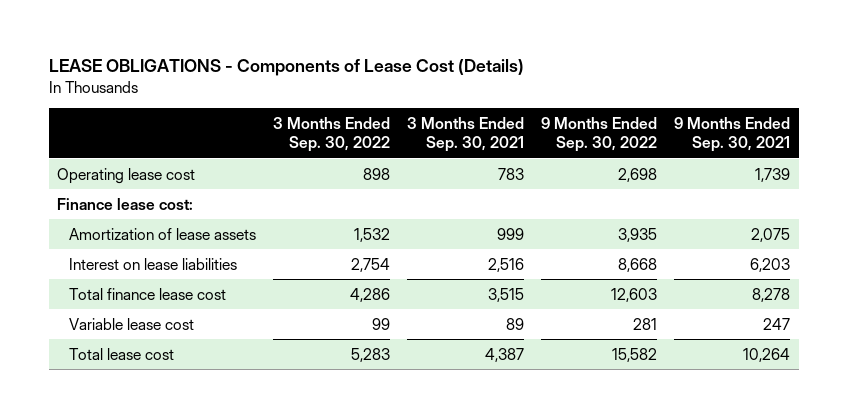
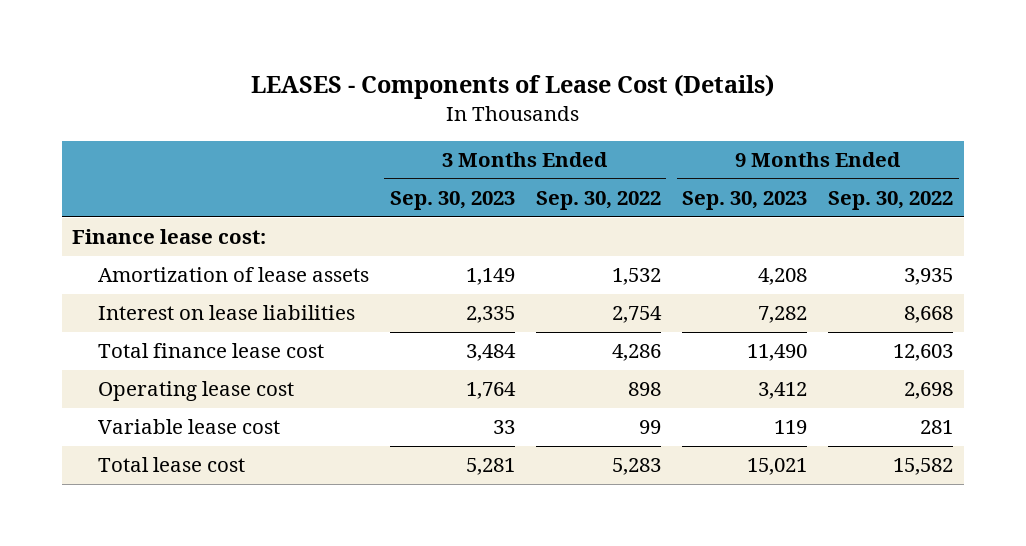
- LEASE OBLIGATIONS - Components of Lease Cost (Details)
+ LEASES - Components of Lease Cost (Details)
- | 3 Months Ended Sep. 30, 2022 | 3 Months Ended Sep. 30, 2021 | 9 Months Ended Sep. 30, 2022 | 9 Months Ended Sep. 30, 2021
+ | 3 Months Ended Sep. 30, 2023 | 3 Months Ended Sep. 30, 2022 | 9 Months Ended Sep. 30, 2023 | 9 Months Ended Sep. 30, 2022
moved down: Operating lease cost | 1,764 | 898 | 3,412 | 2,698

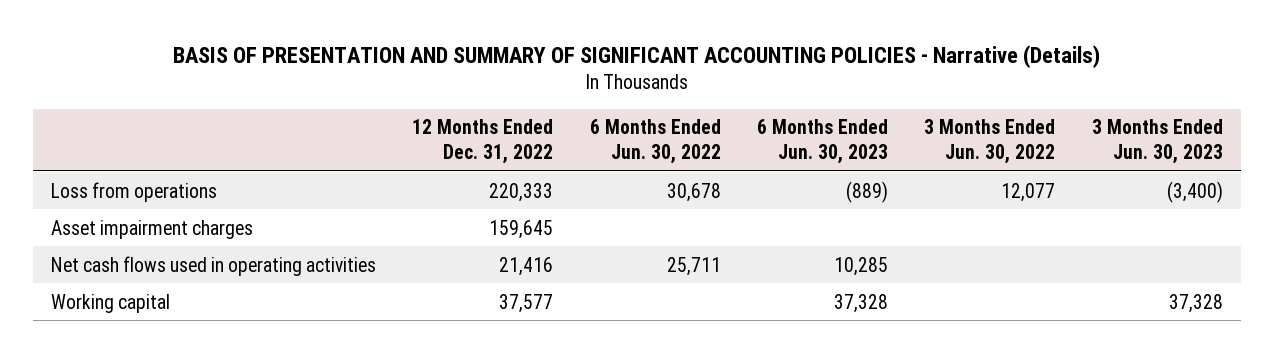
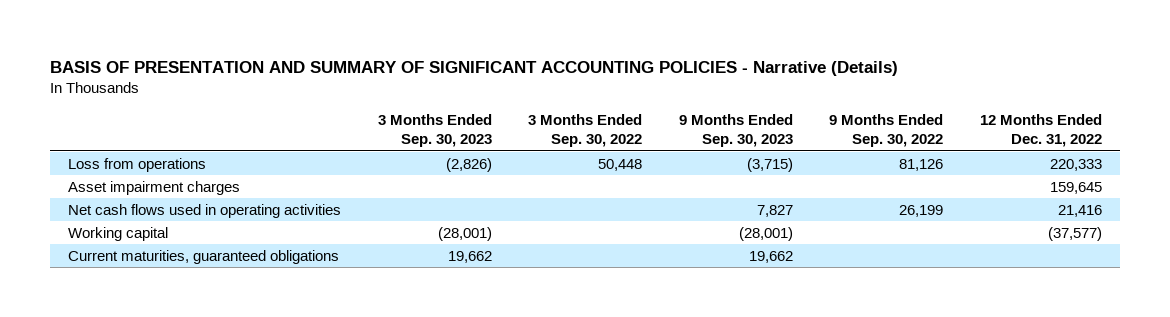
- | 12 Months Ended Dec. 31, 2022 | 6 Months Ended Jun. 30, 2022 | 6 Months Ended Jun. 30, 2023 | 3 Months Ended Jun. 30, 2022 | 3 Months Ended Jun. 30, 2023
+ | 3 Months Ended Sep. 30, 2023 | 3 Months Ended Sep. 30, 2022 | 9 Months Ended Sep. 30, 2023 | 9 Months Ended Sep. 30, 2022 | 12 Months Ended Dec. 31, 2022
- Working capital | 37,577 | | 37,328 | | 37,328
+ Working capital | (28,001) | | (28,001) | | (37,577)
+ Current maturities, guaranteed obligations | 19,662 | | 19,662 | |

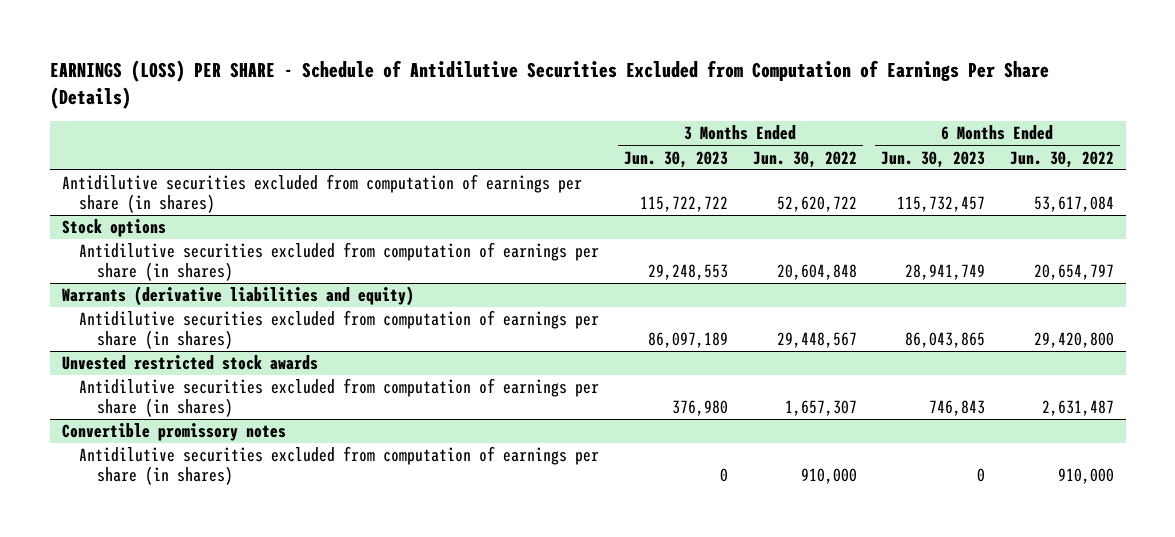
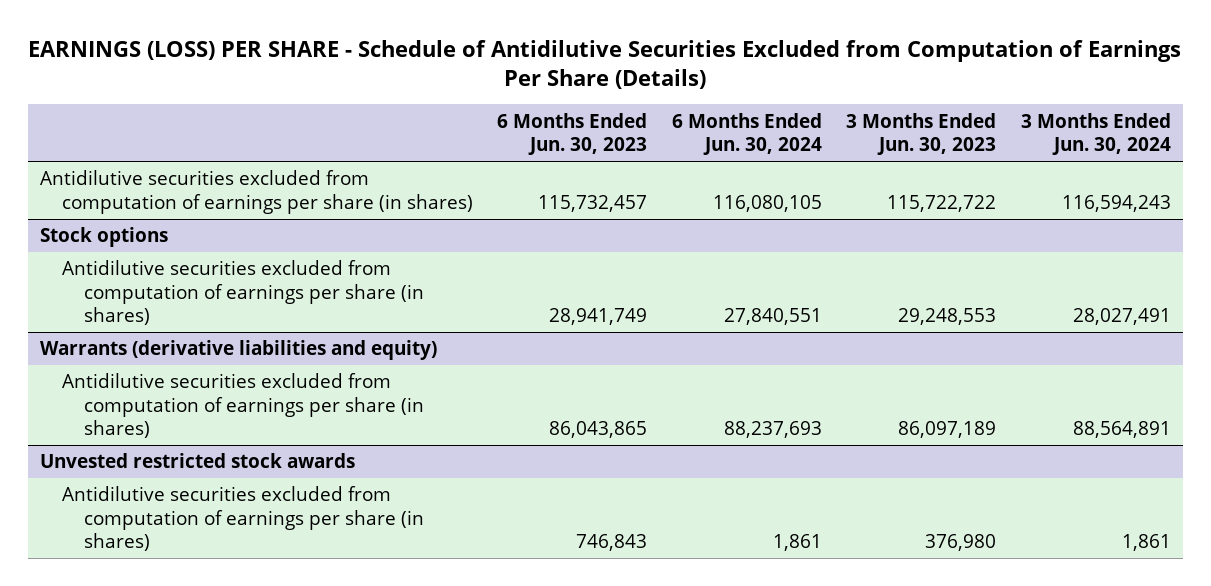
- | 3 Months Ended Jun. 30, 2023 | 3 Months Ended Jun. 30, 2022 | 6 Months Ended Jun. 30, 2023 | 6 Months Ended Jun. 30, 2022
+ | 6 Months Ended Jun. 30, 2023 | 6 Months Ended Jun. 30, 2024 | 3 Months Ended Jun. 30, 2023 | 3 Months Ended Jun. 30, 2024
- Convertible promissory notes
- Antidilutive securities excluded from computation of earnings per share (in shares) | 0 | 910,000 | 0 | 910,000

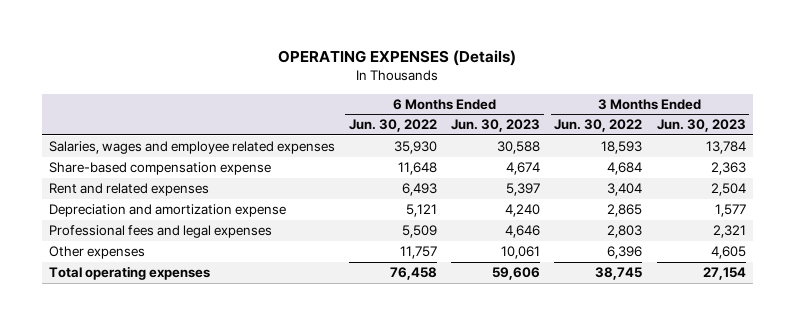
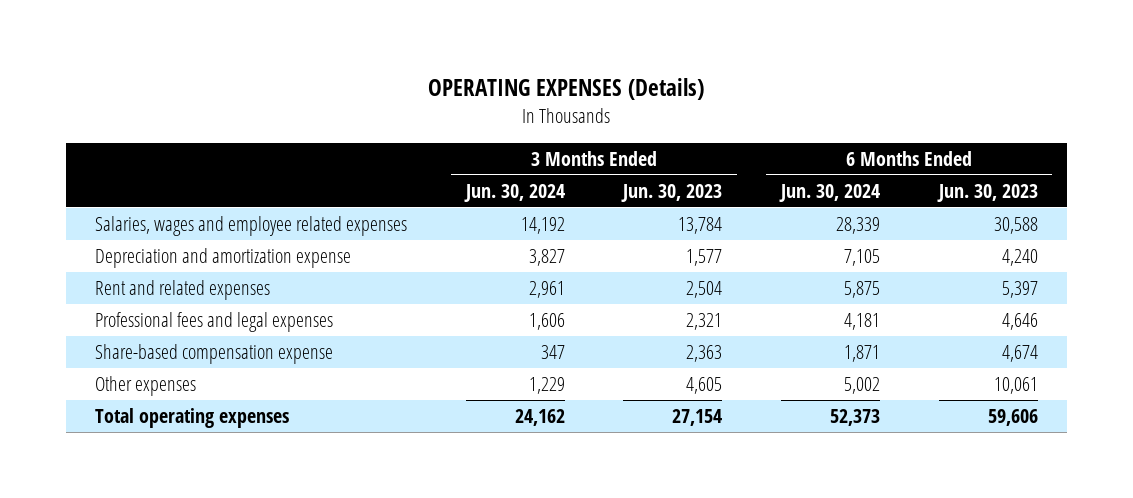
- | 6 Months Ended Jun. 30, 2022 | 6 Months Ended Jun. 30, 2023 | 3 Months Ended Jun. 30, 2022 | 3 Months Ended Jun. 30, 2023
+ | 3 Months Ended Jun. 30, 2024 | 3 Months Ended Jun. 30, 2023 | 6 Months Ended Jun. 30, 2024 | 6 Months Ended Jun. 30, 2023
moved down: Rent and related expenses | 2,961 | 2,504 | 5,875 | 5,397
moved down: Share-based compensation expense | 347 | 2,363 | 1,871 | 4,674

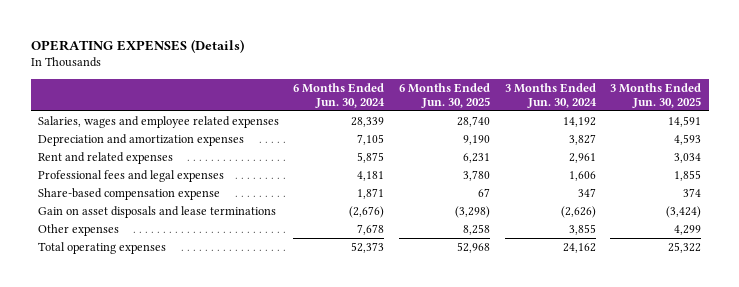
- | 3 Months Ended Jun. 30, 2024 | 3 Months Ended Jun. 30, 2023 | 6 Months Ended Jun. 30, 2024 | 6 Months Ended Jun. 30, 2023
+ | 6 Months Ended Jun. 30, 2024 | 6 Months Ended Jun. 30, 2025 | 3 Months Ended Jun. 30, 2024 | 3 Months Ended Jun. 30, 2025
- Depreciation and amortization expense | 3,827 | 1,577 | 7,105 | 4,240
+ Depreciation and amortization expenses | 7,105 | 9,190 | 3,827 | 4,593
- Other expenses | 1,229 | 4,605 | 5,002 | 10,061
+ Gain on asset disposals and lease terminations | (2,676) | (3,298) | (2,626) | (3,424)
+ Other expenses | 7,678 | 8,258 | 3,855 | 4,299

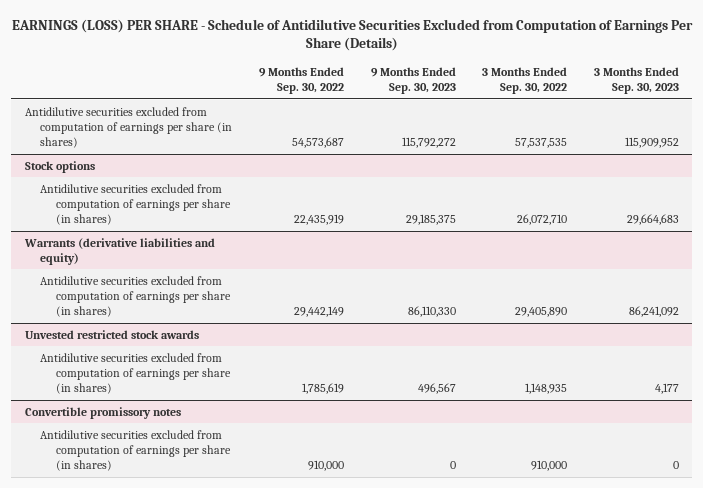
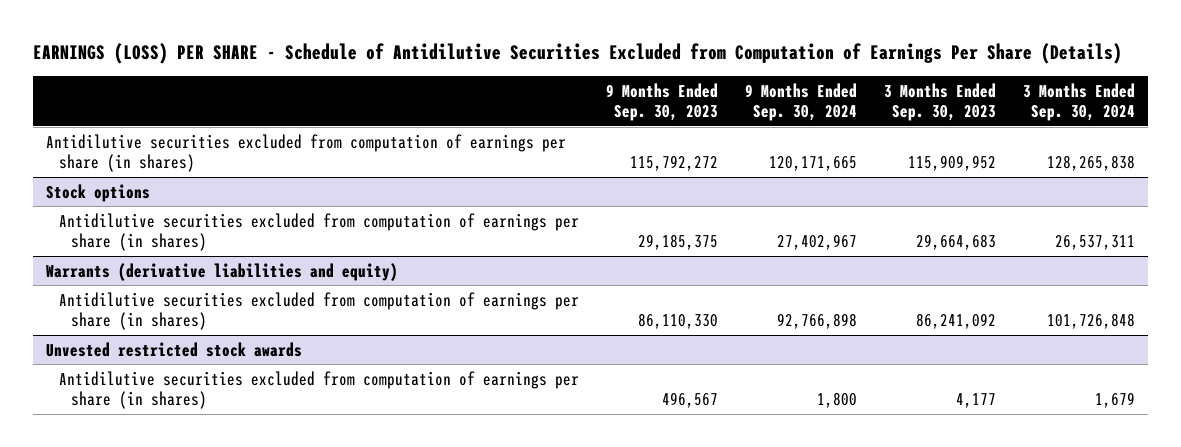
- | 9 Months Ended Sep. 30, 2022 | 9 Months Ended Sep. 30, 2023 | 3 Months Ended Sep. 30, 2022 | 3 Months Ended Sep. 30, 2023
+ | 9 Months Ended Sep. 30, 2023 | 9 Months Ended Sep. 30, 2024 | 3 Months Ended Sep. 30, 2023 | 3 Months Ended Sep. 30, 2024
- Convertible promissory notes
- Antidilutive securities excluded from computation of earnings per share (in shares) | 910,000 | 0 | 910,000 | 0

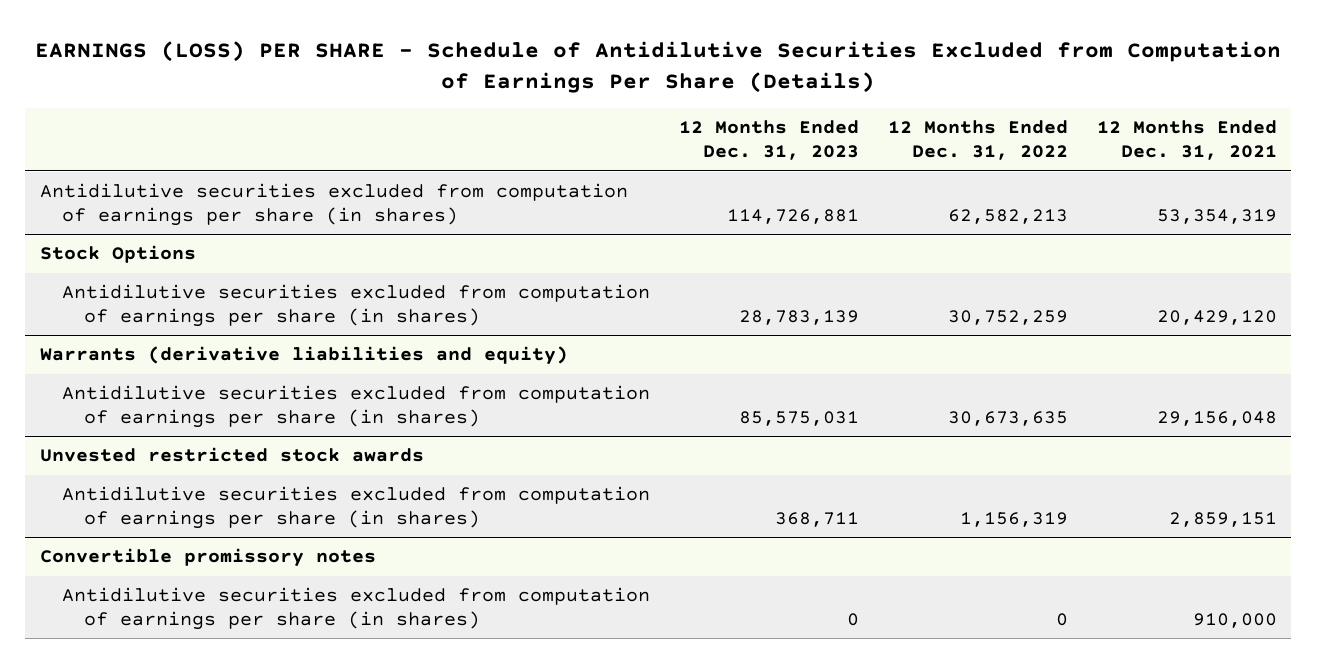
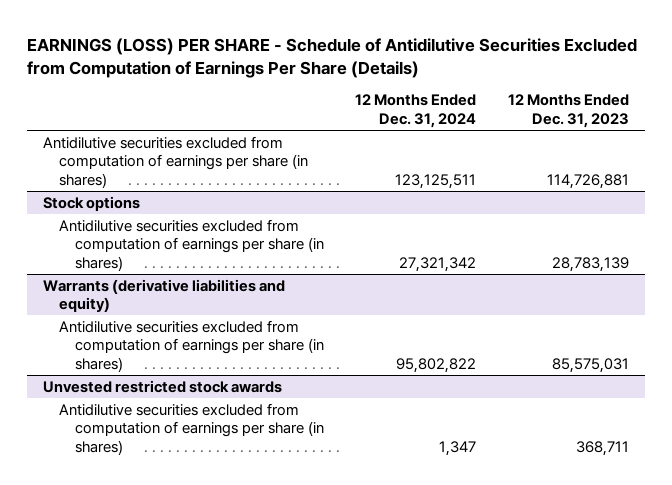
- | 12 Months Ended Dec. 31, 2023 | 12 Months Ended Dec. 31, 2022 | 12 Months Ended Dec. 31, 2021
+ | 12 Months Ended Dec. 31, 2024 | 12 Months Ended Dec. 31, 2023
- Stock Options
+ Stock options
- Convertible promissory notes
- Antidilutive securities excluded from computation of earnings per share (in shares) | 0 | 0 | 910,000

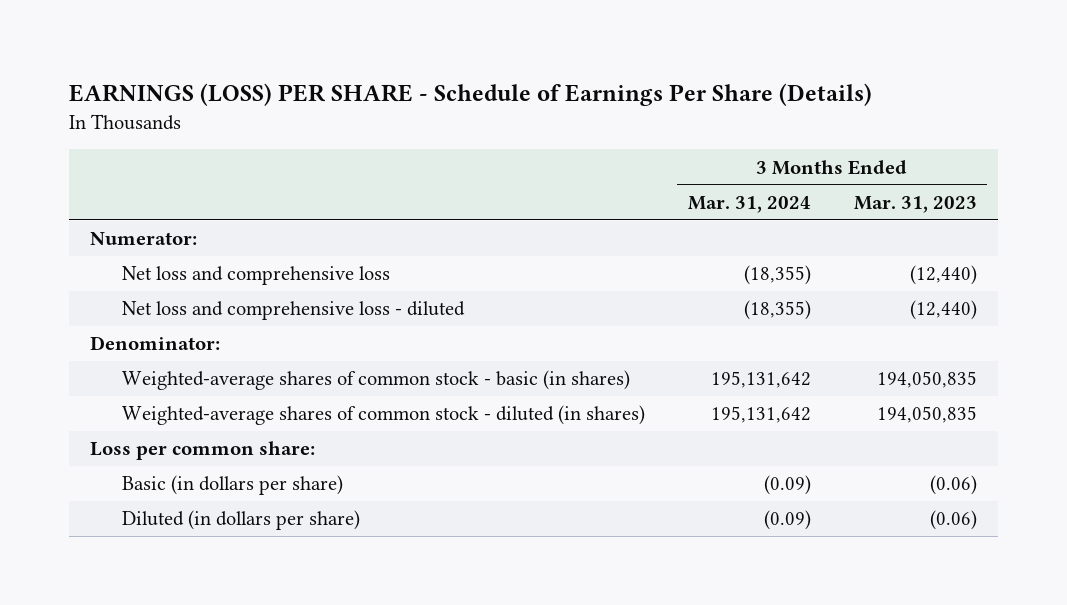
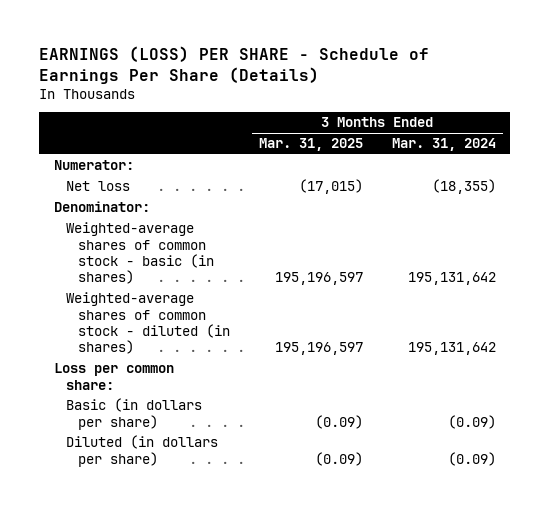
- | 3 Months Ended Mar. 31, 2024 | 3 Months Ended Mar. 31, 2023
+ | 3 Months Ended Mar. 31, 2025 | 3 Months Ended Mar. 31, 2024
- Net loss and comprehensive loss | (18,355) | (12,440)
- Net loss and comprehensive loss - diluted | (18,355) | (12,440)
+ Net loss | (17,015) | (18,355)

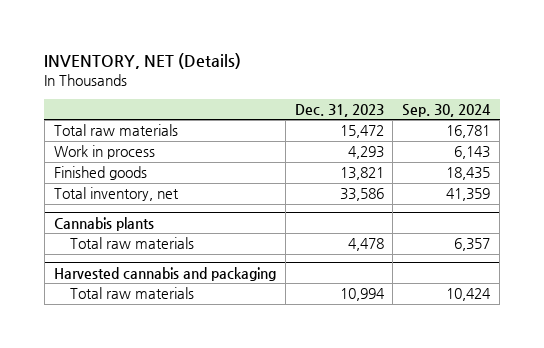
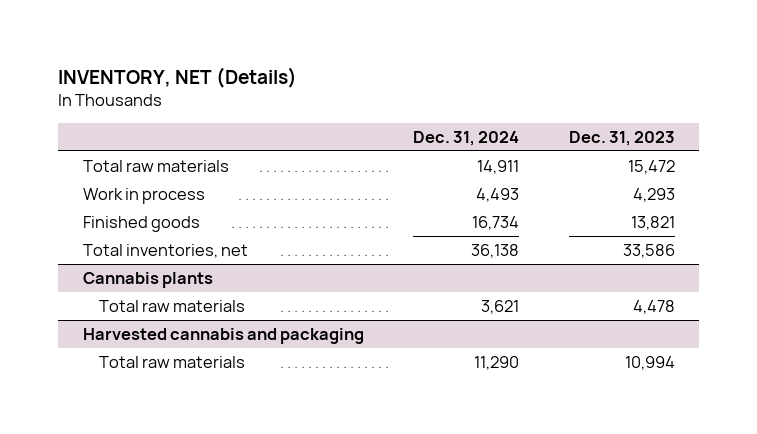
- | Dec. 31, 2023 | Sep. 30, 2024
+ | Dec. 31, 2024 | Dec. 31, 2023
- Total inventory, net | 33,586 | 41,359
+ Total inventories, net | 36,138 | 33,586

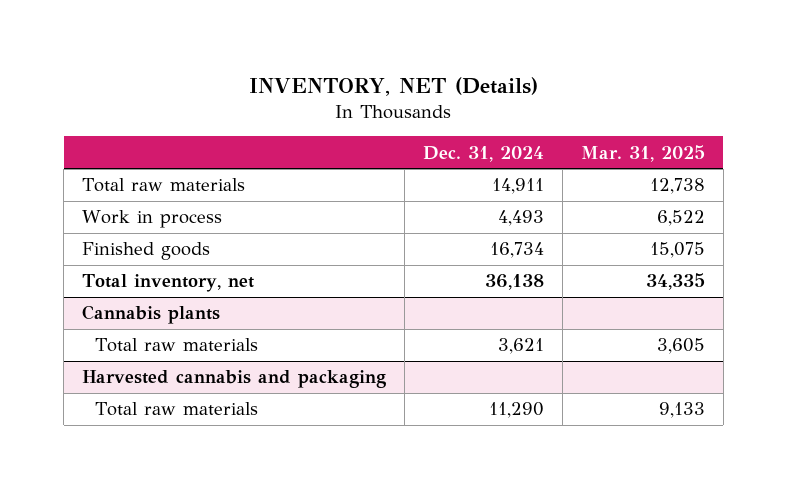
- | Dec. 31, 2024 | Dec. 31, 2023
+ | Dec. 31, 2024 | Mar. 31, 2025
- Total inventories, net | 36,138 | 33,586
+ Total inventory, net | 36,138 | 34,335

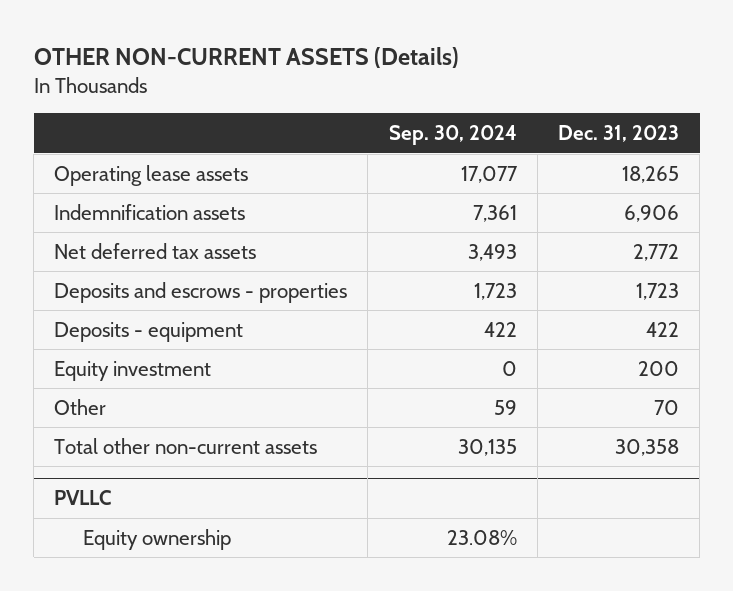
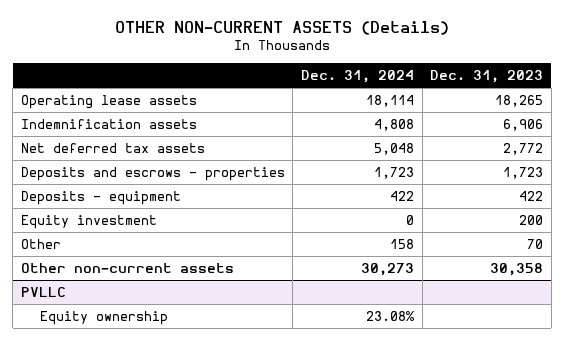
- | Sep. 30, 2024 | Dec. 31, 2023
+ | Dec. 31, 2024 | Dec. 31, 2023
- Total other non-current assets | 30,135 | 30,358
+ Other non-current assets | 30,273 | 30,358

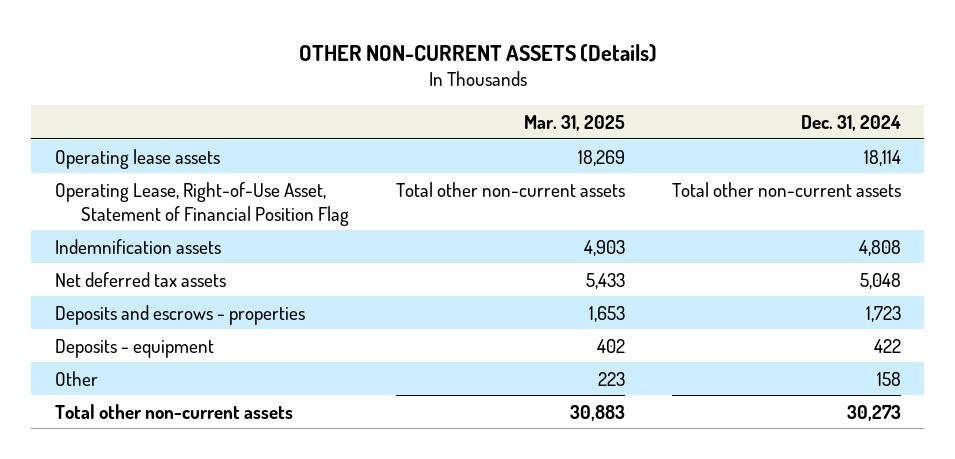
- | Dec. 31, 2024 | Dec. 31, 2023
+ | Mar. 31, 2025 | Dec. 31, 2024
+ Operating Lease, Right-of-Use Asset, Statement of Financial Position Flag | Total other non-current assets | Total other non-current assets
- Equity investment | 0 | 200
- Other non-current assets | 30,273 | 30,358
- PVLLC
- Equity ownership | 23.08% |
+ Total other non-current assets | 30,883 | 30,273

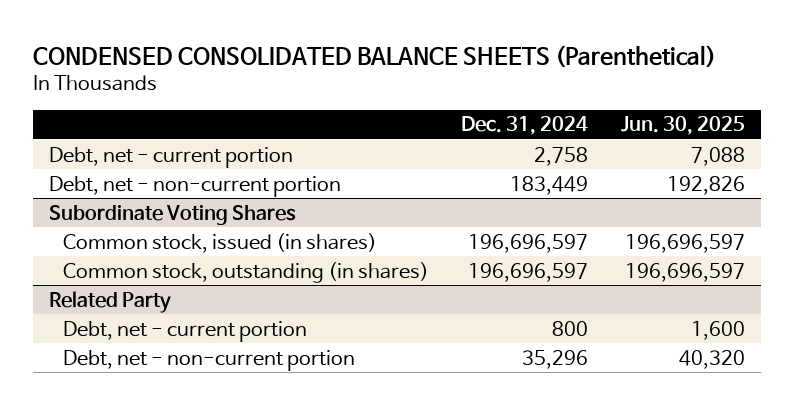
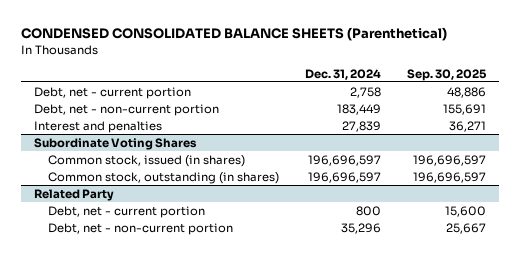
- | Dec. 31, 2024 | Jun. 30, 2025
+ | Dec. 31, 2024 | Sep. 30, 2025
+ Interest and penalties | 27,839 | 36,271

